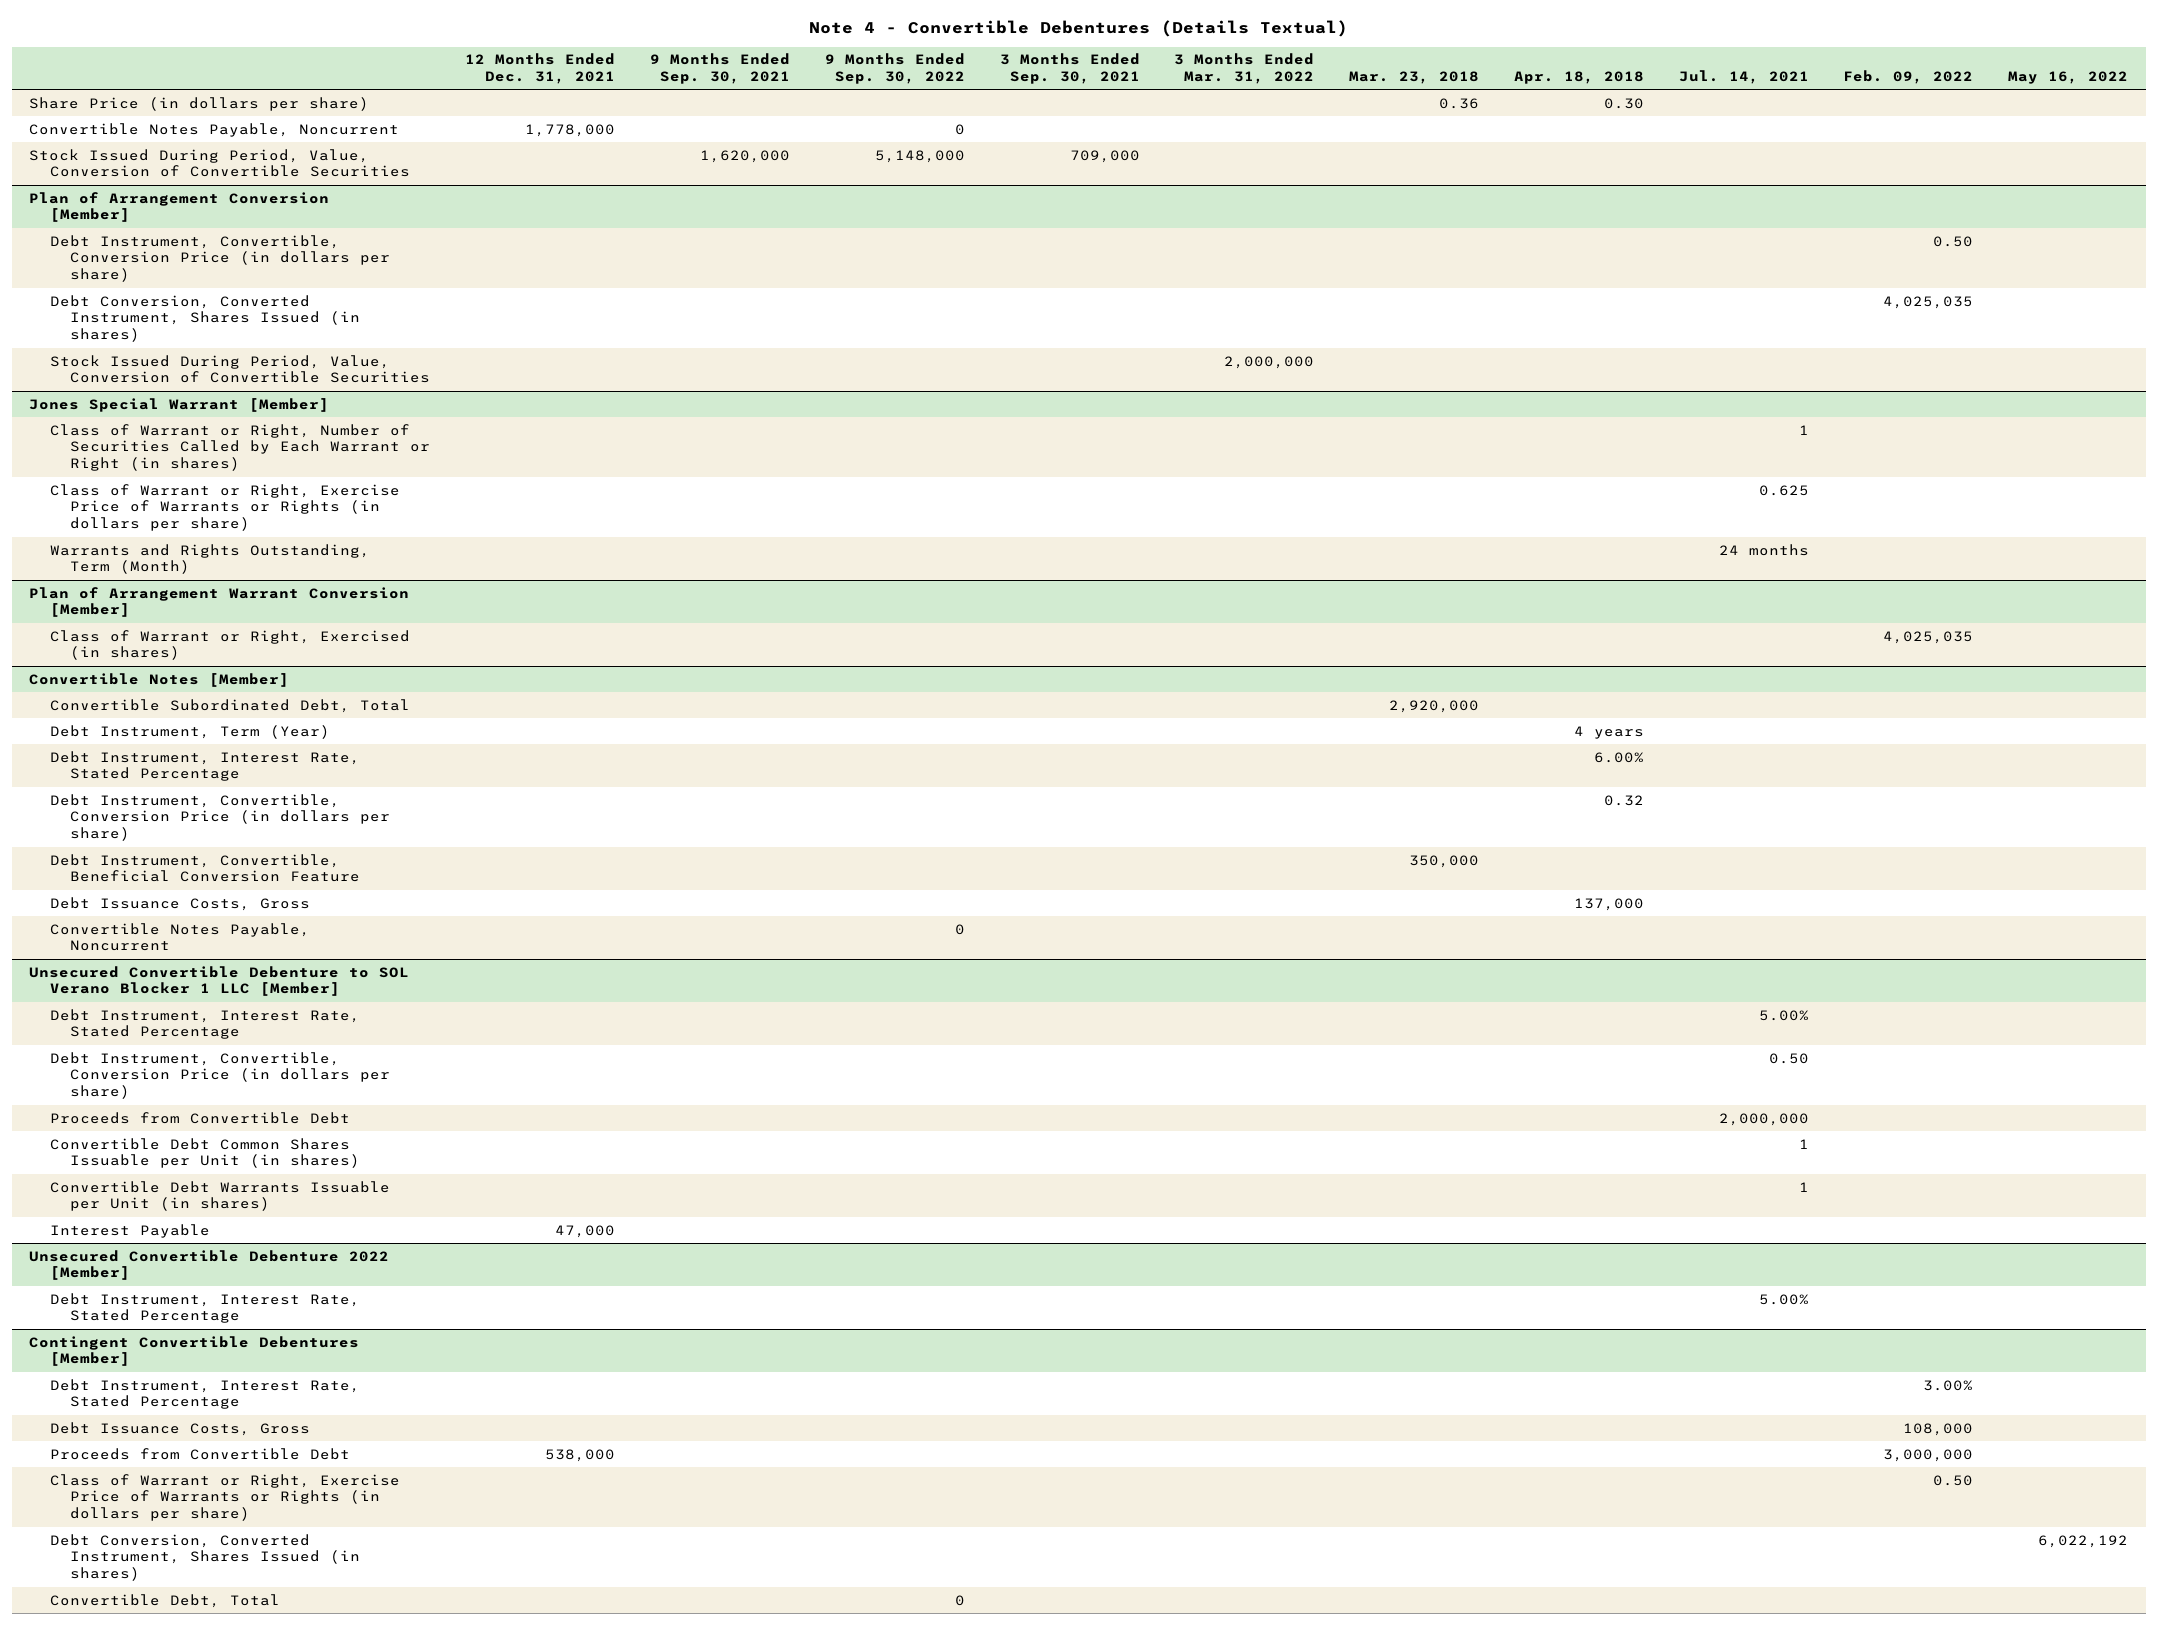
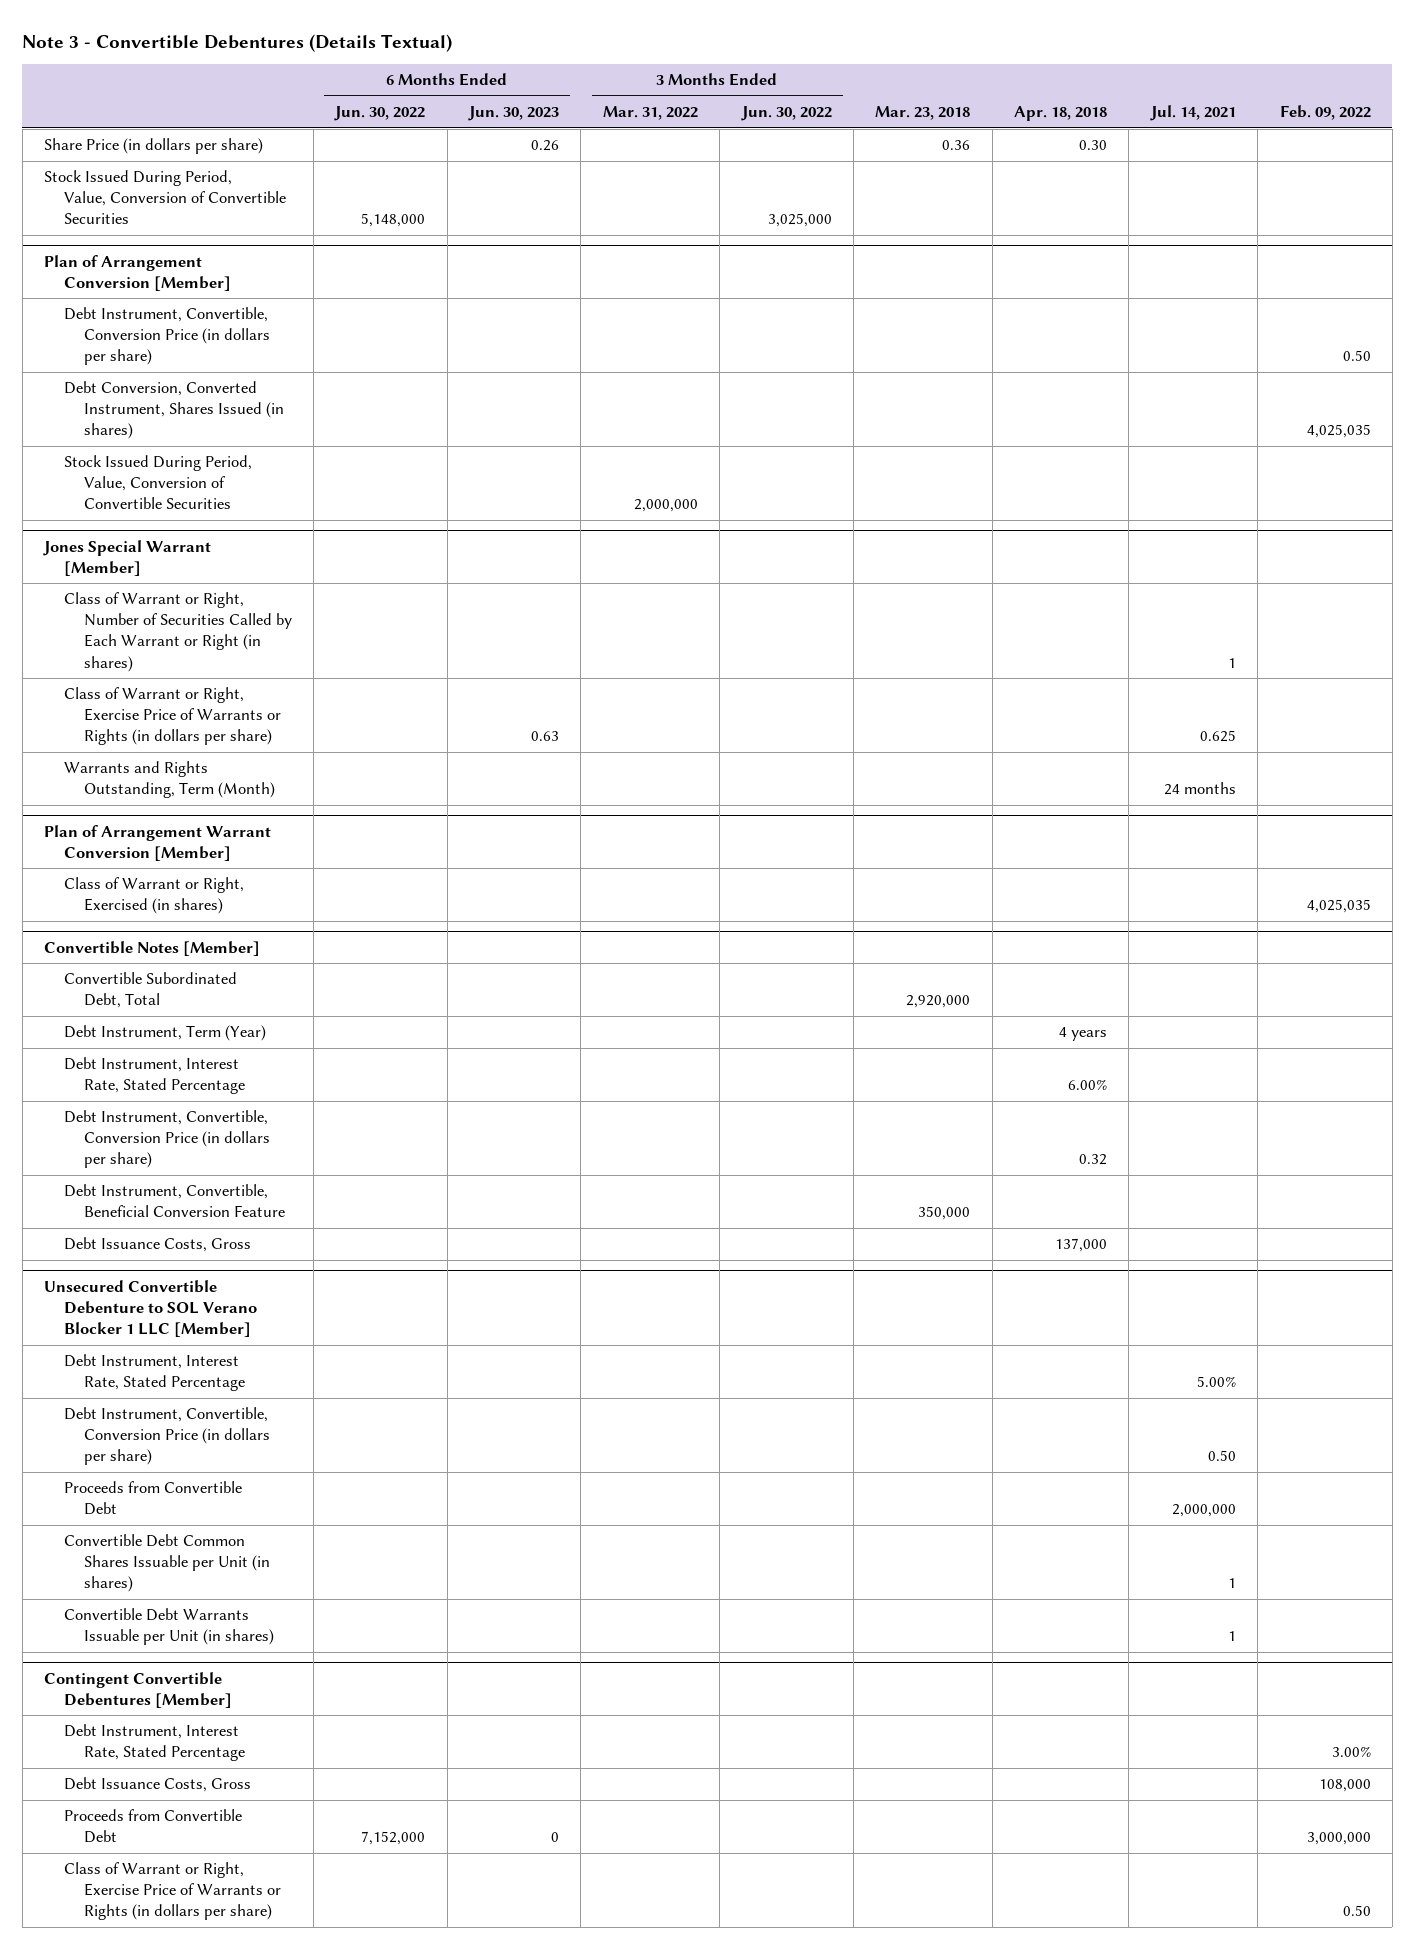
- Note 4 - Convertible Debentures (Details Textual)
+ Note 3 - Convertible Debentures (Details Textual)
- | 12 Months Ended Dec. 31, 2021 | 9 Months Ended Sep. 30, 2021 | 9 Months Ended Sep. 30, 2022 | 3 Months Ended Sep. 30, 2021 | 3 Months Ended Mar. 31, 2022 | Mar. 23, 2018 | Apr. 18, 2018 | Jul. 14, 2021 | Feb. 09, 2022 | May 16, 2022
+ | 6 Months Ended Jun. 30, 2022 | 6 Months Ended Jun. 30, 2023 | 3 Months Ended Mar. 31, 2022 | 3 Months Ended Jun. 30, 2022 | Mar. 23, 2018 | Apr. 18, 2018 | Jul. 14, 2021 | Feb. 09, 2022
- Convertible Notes Payable, Noncurrent | 1,778,000 | | 0 | | | | | | |
@ Convertible Notes [Member]
- Convertible Notes Payable, Noncurrent | | | 0 | | | | | | |
@ Unsecured Convertible Debenture to SOL Verano Blocker 1 LLC [Member]
- Interest Payable | 47,000 | | | | | | | | |
- Unsecured Convertible Debenture 2022 [Member]
- Debt Instrument, Interest Rate, Stated Percentage | | | | | | | | 5.00% | |
@ Contingent Convertible Debentures [Member]
- Debt Conversion, Converted Instrument, Shares Issued (in shares) | | | | | | | | | | 6,022,192
- Convertible Debt, Total | | | 0 | | | | | | |

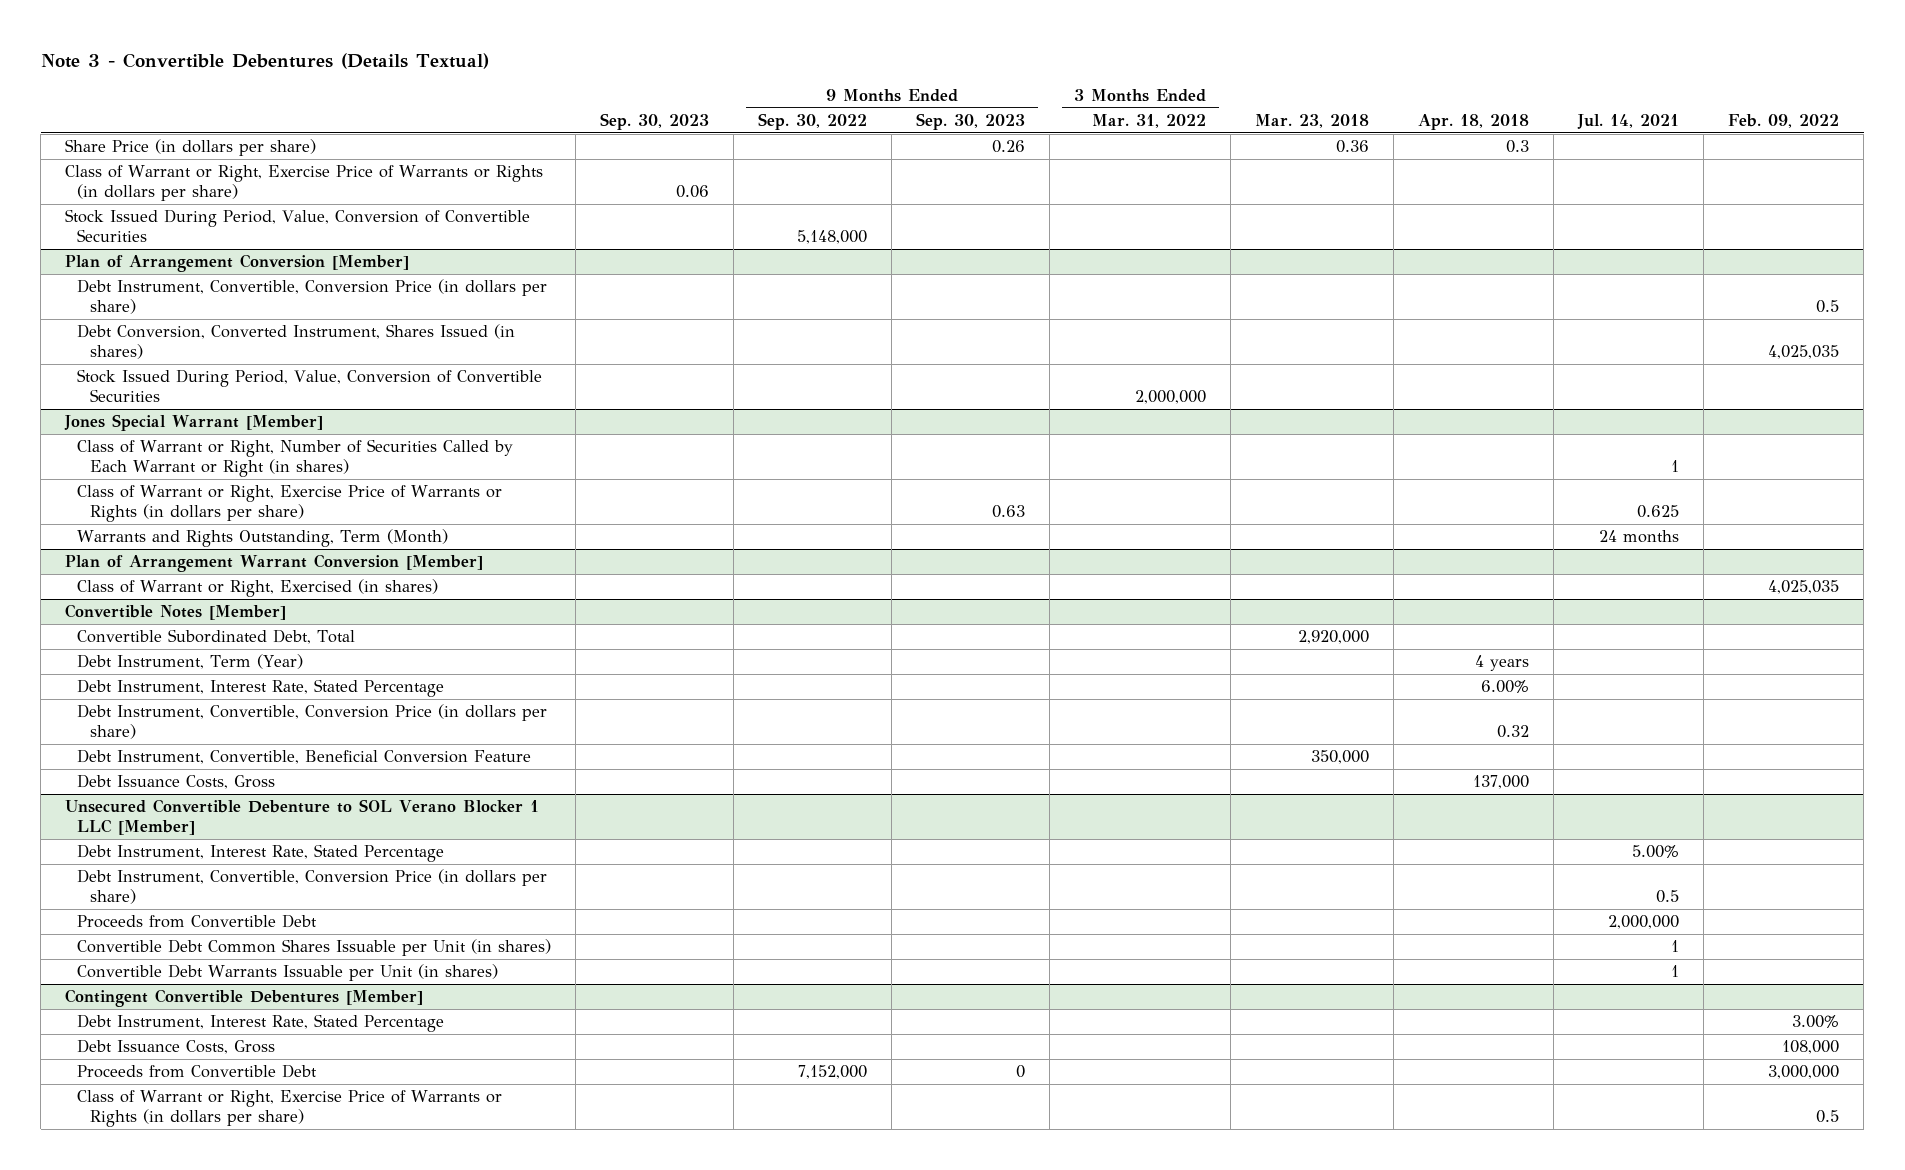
- | 6 Months Ended Jun. 30, 2022 | 6 Months Ended Jun. 30, 2023 | 3 Months Ended Mar. 31, 2022 | 3 Months Ended Jun. 30, 2022 | Mar. 23, 2018 | Apr. 18, 2018 | Jul. 14, 2021 | Feb. 09, 2022
+ | Sep. 30, 2023 | 9 Months Ended Sep. 30, 2022 | 9 Months Ended Sep. 30, 2023 | 3 Months Ended Mar. 31, 2022 | Mar. 23, 2018 | Apr. 18, 2018 | Jul. 14, 2021 | Feb. 09, 2022
- Share Price (in dollars per share) | | 0.26 | | | 0.36 | 0.30 | |
+ Share Price (in dollars per share) | | | 0.26 | | 0.36 | 0.3 | |
+ Class of Warrant or Right, Exercise Price of Warrants or Rights (in dollars per share) | 0.06 | | | | | | |
@ Plan of Arrangement Conversion [Member]
- Debt Instrument, Convertible, Conversion Price (in dollars per share) | | | | | | | | 0.50
+ Debt Instrument, Convertible, Conversion Price (in dollars per share) | | | | | | | | 0.5
@ Unsecured Convertible Debenture to SOL Verano Blocker 1 LLC [Member]
- Debt Instrument, Convertible, Conversion Price (in dollars per share) | | | | | | | 0.50 |
+ Debt Instrument, Convertible, Conversion Price (in dollars per share) | | | | | | | 0.5 |
@ Contingent Convertible Debentures [Member]
- Class of Warrant or Right, Exercise Price of Warrants or Rights (in dollars per share) | | | | | | | | 0.50
+ Class of Warrant or Right, Exercise Price of Warrants or Rights (in dollars per share) | | | | | | | | 0.5

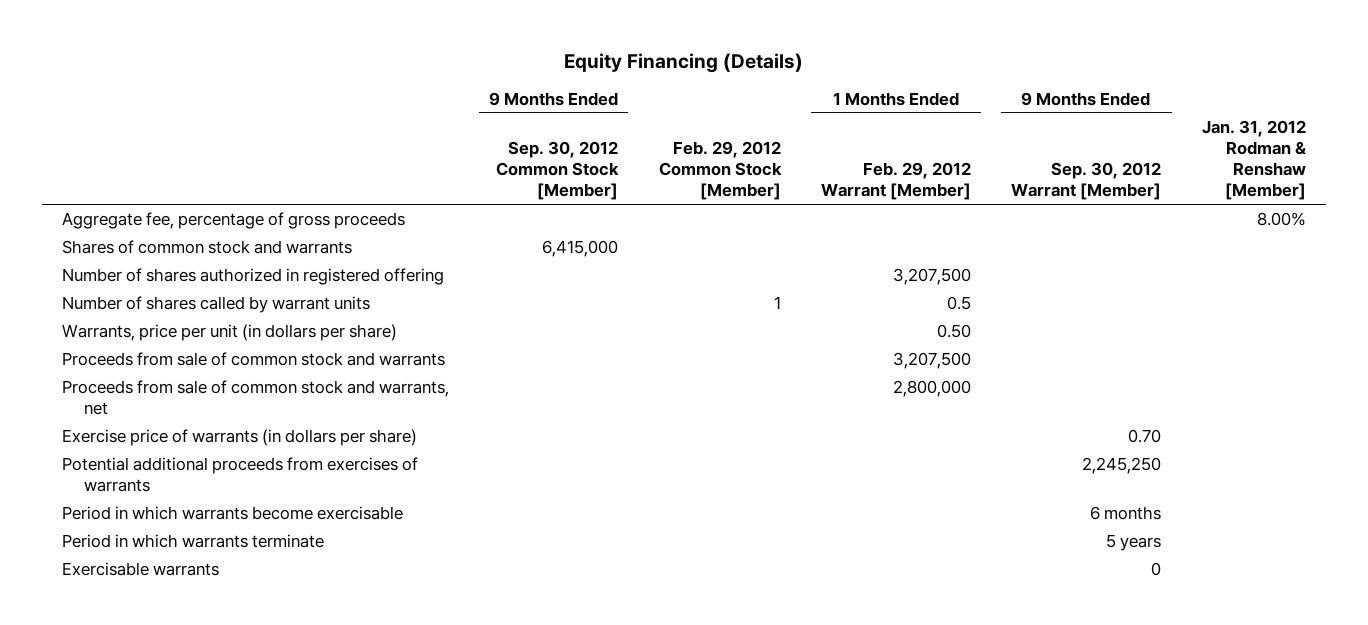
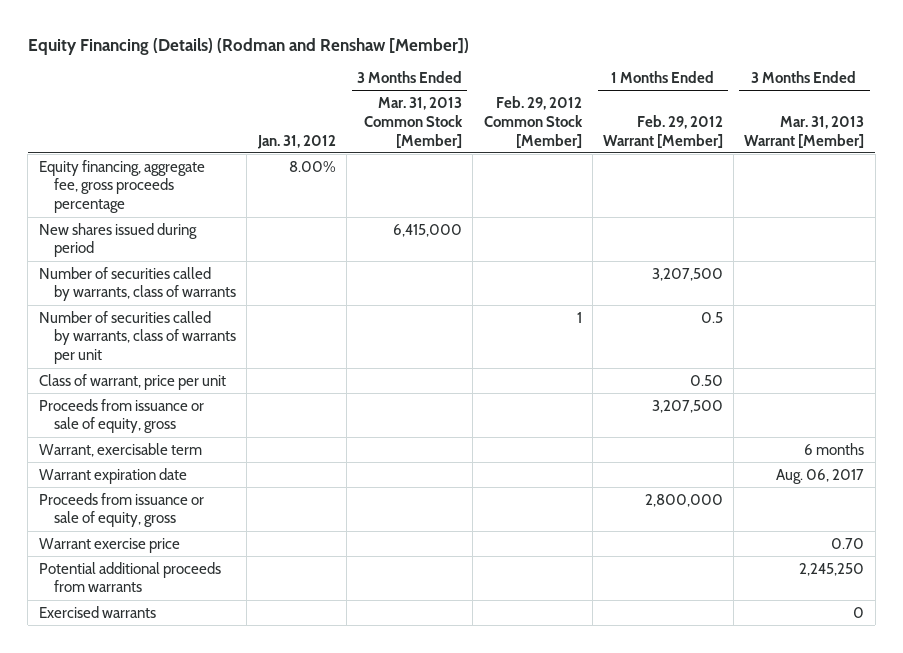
- Equity Financing (Details)
+ Equity Financing (Details) (Rodman and Renshaw [Member])
- | 9 Months Ended Sep. 30, 2012 Common Stock [Member] | Feb. 29, 2012 Common Stock [Member] | 1 Months Ended Feb. 29, 2012 Warrant [Member] | 9 Months Ended Sep. 30, 2012 Warrant [Member] | Jan. 31, 2012 Rodman & Renshaw [Member]
+ | Jan. 31, 2012 | 3 Months Ended Mar. 31, 2013 Common Stock [Member] | Feb. 29, 2012 Common Stock [Member] | 1 Months Ended Feb. 29, 2012 Warrant [Member] | 3 Months Ended Mar. 31, 2013 Warrant [Member]
- Aggregate fee, percentage of gross proceeds | | | | | 8.00%
- Shares of common stock and warrants | 6,415,000 | | | |
- Number of shares authorized in registered offering | | | 3,207,500 | |
- Number of shares called by warrant units | | 1 | 0.5 | |
- Warrants, price per unit (in dollars per share) | | | 0.50 | |
- Proceeds from sale of common stock and warrants | | | 3,207,500 | |
- Proceeds from sale of common stock and warrants, net | | | 2,800,000 | |
- Exercise price of warrants (in dollars per share) | | | | 0.70 |
- Potential additional proceeds from exercises of warrants | | | | 2,245,250 |
- Period in which warrants become exercisable | | | | 6 months |
- Period in which warrants terminate | | | | 5 years |
- Exercisable warrants | | | | 0 |
+ Equity financing, aggregate fee, gross proceeds percentage | 8.00% | | | |
+ New shares issued during period | | 6,415,000 | | |
+ Number of securities called by warrants, class of warrants | | | | 3,207,500 |
+ Number of securities called by warrants, class of warrants per unit | | | 1 | 0.5 |
+ Class of warrant, price per unit | | | | 0.50 |
+ Proceeds from issuance or sale of equity, gross | | | | 3,207,500 |
+ Warrant, exercisable term | | | | | 6 months
+ Warrant expiration date | | | | | Aug. 06, 2017
+ Proceeds from issuance or sale of equity, gross | | | | 2,800,000 |
+ Warrant exercise price | | | | | 0.70
+ Potential additional proceeds from warrants | | | | | 2,245,250
+ Exercised warrants | | | | | 0

